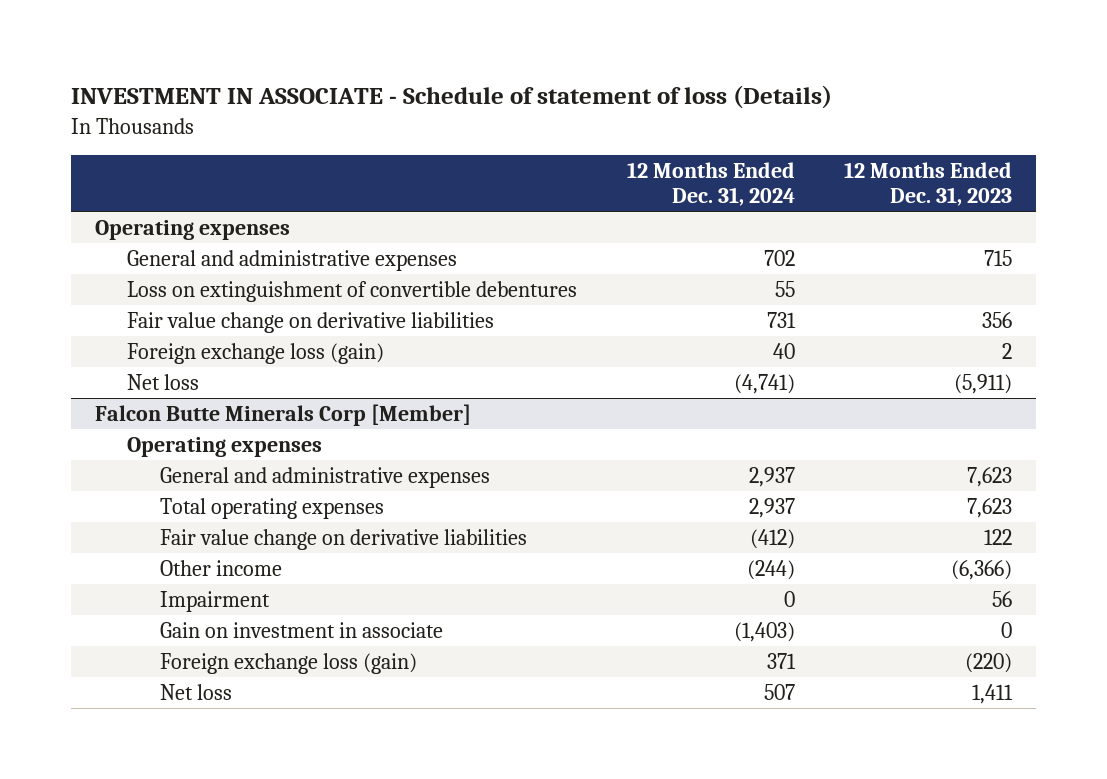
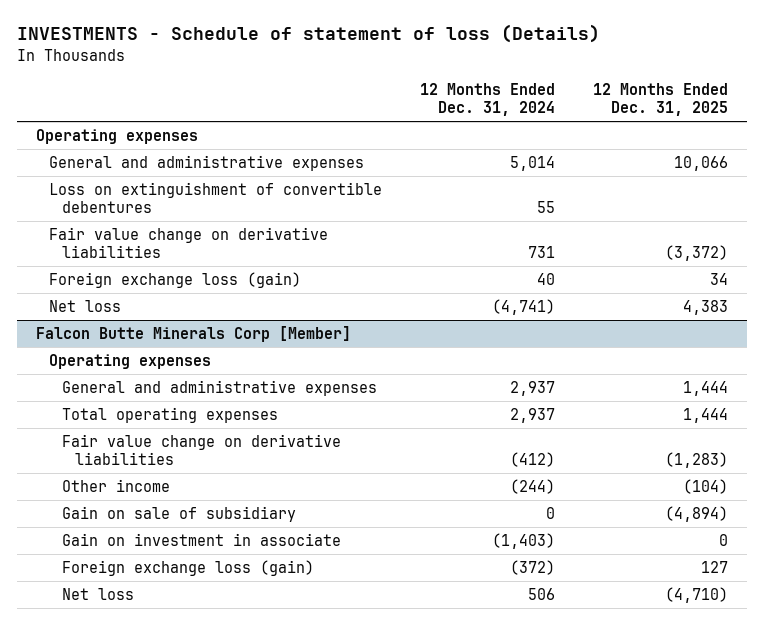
- INVESTMENT IN ASSOCIATE - Schedule of statement of loss (Details)
+ INVESTMENTS - Schedule of statement of loss (Details)
- | 12 Months Ended Dec. 31, 2024 | 12 Months Ended Dec. 31, 2023
+ | 12 Months Ended Dec. 31, 2024 | 12 Months Ended Dec. 31, 2025
- General and administrative expenses | 702 | 715
+ General and administrative expenses | 5,014 | 10,066
@ Falcon Butte Minerals Corp [Member]
- Impairment | 0 | 56
+ Gain on sale of subsidiary | 0 | (4,894)
- Foreign exchange loss (gain) | 371 | (220)
- Net loss | 507 | 1,411
+ Foreign exchange loss (gain) | (372) | 127
+ Net loss | 506 | (4,710)

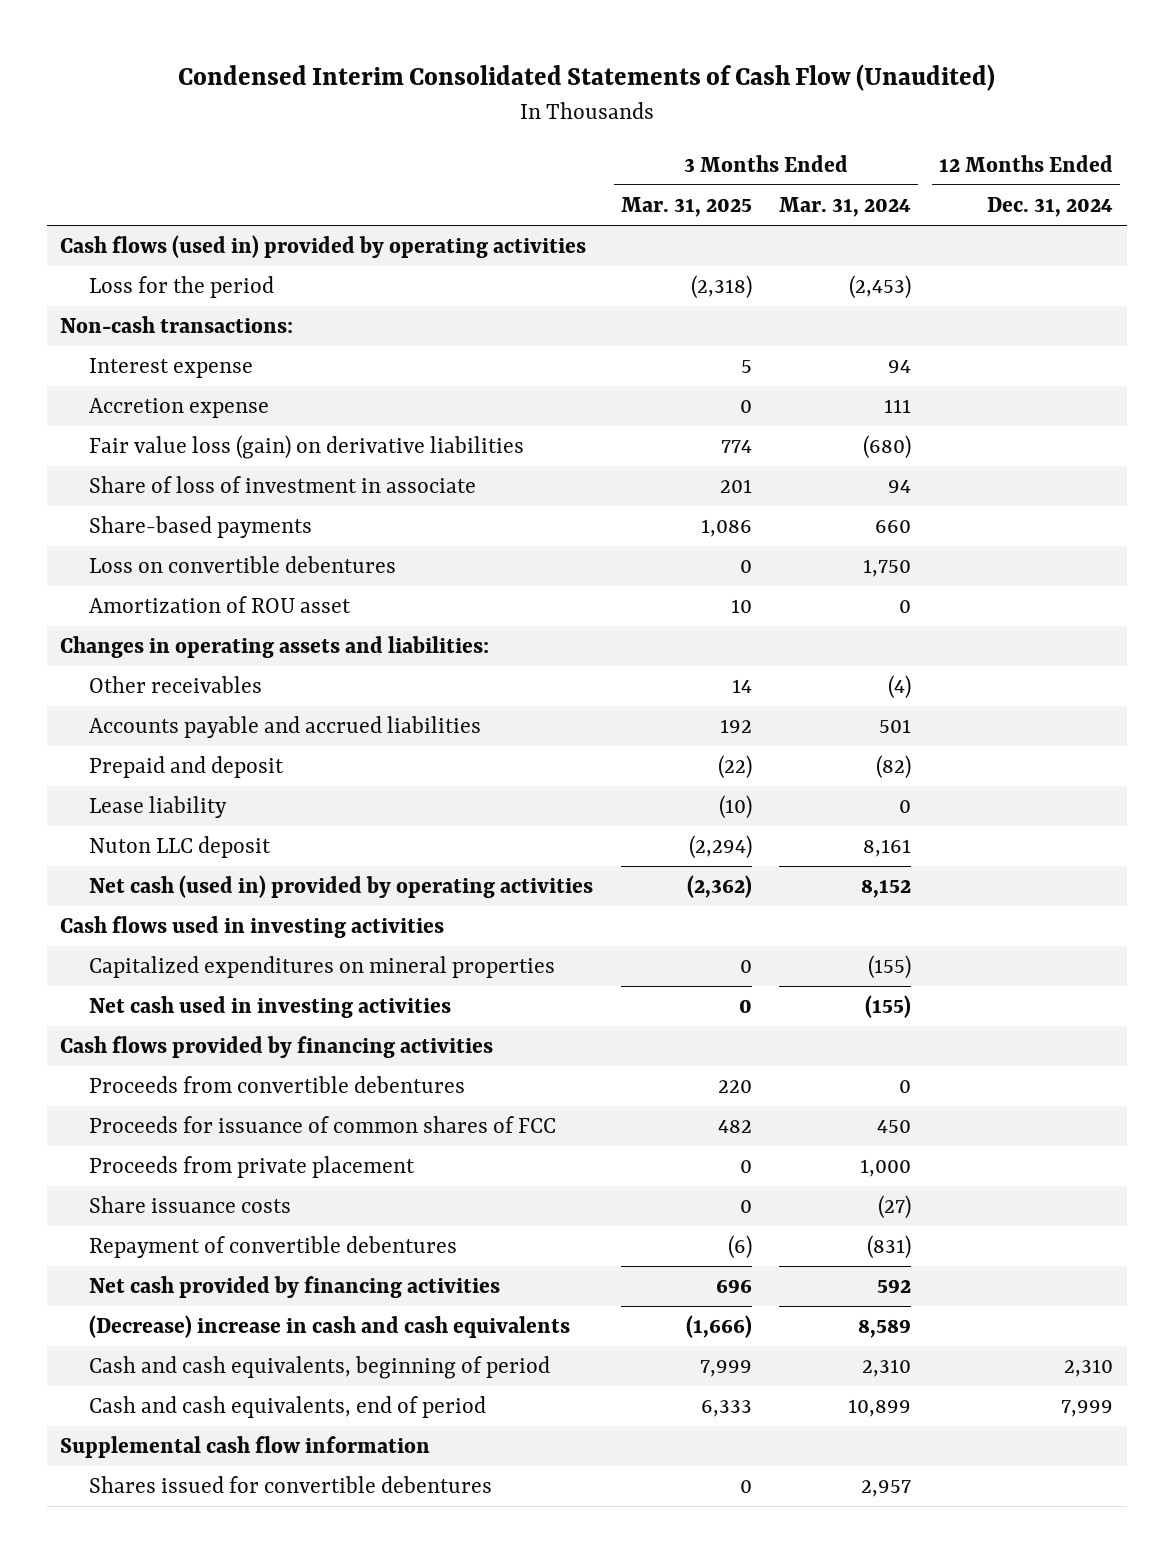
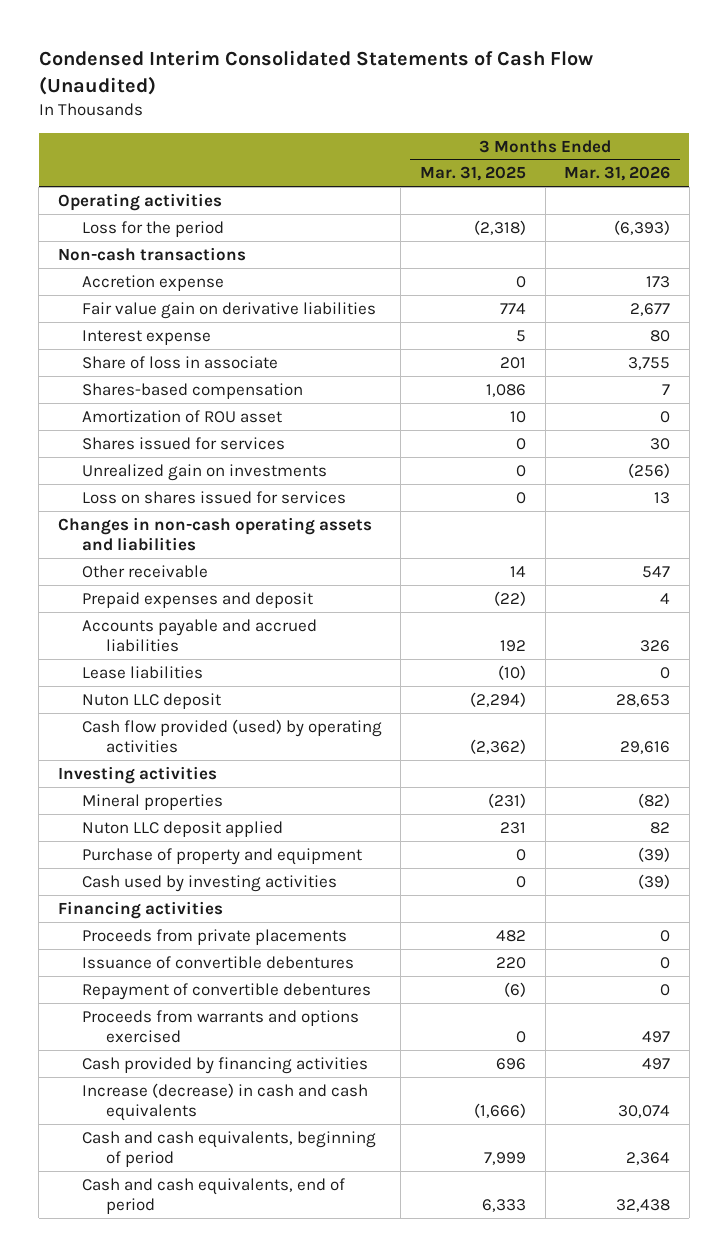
- | 3 Months Ended Mar. 31, 2025 | 3 Months Ended Mar. 31, 2024 | 12 Months Ended Dec. 31, 2024
+ | 3 Months Ended Mar. 31, 2025 | 3 Months Ended Mar. 31, 2026
- Cash flows (used in) provided by operating activities
+ Operating activities
- Non-cash transactions:
+ Non-cash transactions
- Fair value loss (gain) on derivative liabilities | 774 | (680) |
- Share of loss of investment in associate | 201 | 94 |
- Share-based payments | 1,086 | 660 |
- Loss on convertible debentures | 0 | 1,750 |
+ Fair value gain on derivative liabilities | 774 | 2,677
moved down: Interest expense | 5 | 80
+ Share of loss in associate | 201 | 3,755
+ Shares-based compensation | 1,086 | 7
- Changes in operating assets and liabilities:
- Other receivables | 14 | (4) |
+ Shares issued for services | 0 | 30
+ Unrealized gain on investments | 0 | (256)
+ Loss on shares issued for services | 0 | 13
+ Changes in non-cash operating assets and liabilities
+ Other receivable | 14 | 547
+ Prepaid expenses and deposit | (22) | 4
- Prepaid and deposit | (22) | (82) |
- Lease liability | (10) | 0 |
+ Lease liabilities | (10) | 0
- Net cash (used in) provided by operating activities | (2,362) | 8,152 |
- Cash flows used in investing activities
- Capitalized expenditures on mineral properties | 0 | (155) |
- Net cash used in investing activities | 0 | (155) |
- Cash flows provided by financing activities
- Proceeds from convertible debentures | 220 | 0 |
- Proceeds for issuance of common shares of FCC | 482 | 450 |
- Proceeds from private placement | 0 | 1,000 |
- Share issuance costs | 0 | (27) |
+ Cash flow provided (used) by operating activities | (2,362) | 29,616
+ Investing activities
+ Mineral properties | (231) | (82)
+ Nuton LLC deposit applied | 231 | 82
+ Purchase of property and equipment | 0 | (39)
+ Cash used by investing activities | 0 | (39)
+ Financing activities
+ Proceeds from private placements | 482 | 0
+ Issuance of convertible debentures | 220 | 0
- Net cash provided by financing activities | 696 | 592 |
- (Decrease) increase in cash and cash equivalents | (1,666) | 8,589 |
+ Proceeds from warrants and options exercised | 0 | 497
+ Cash provided by financing activities | 696 | 497
+ Increase (decrease) in cash and cash equivalents | (1,666) | 30,074
- Supplemental cash flow information
- Shares issued for convertible debentures | 0 | 2,957 |

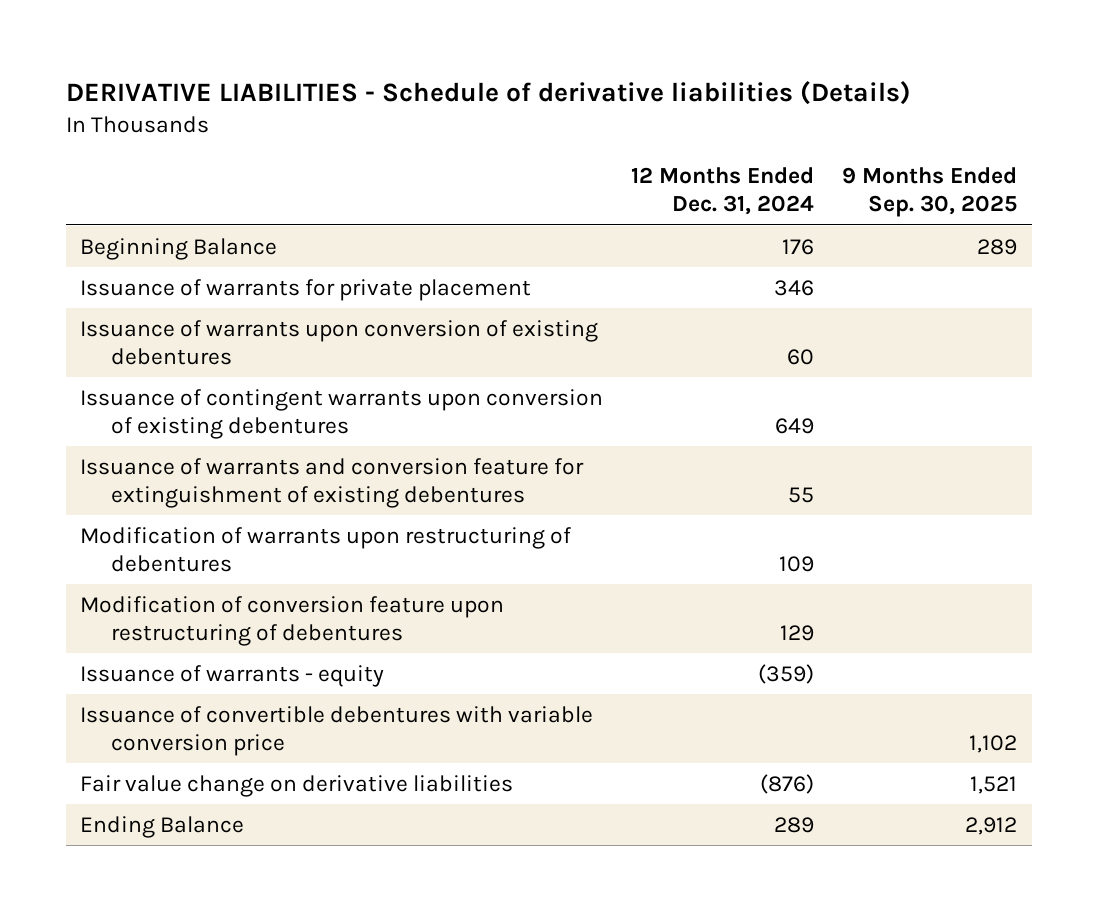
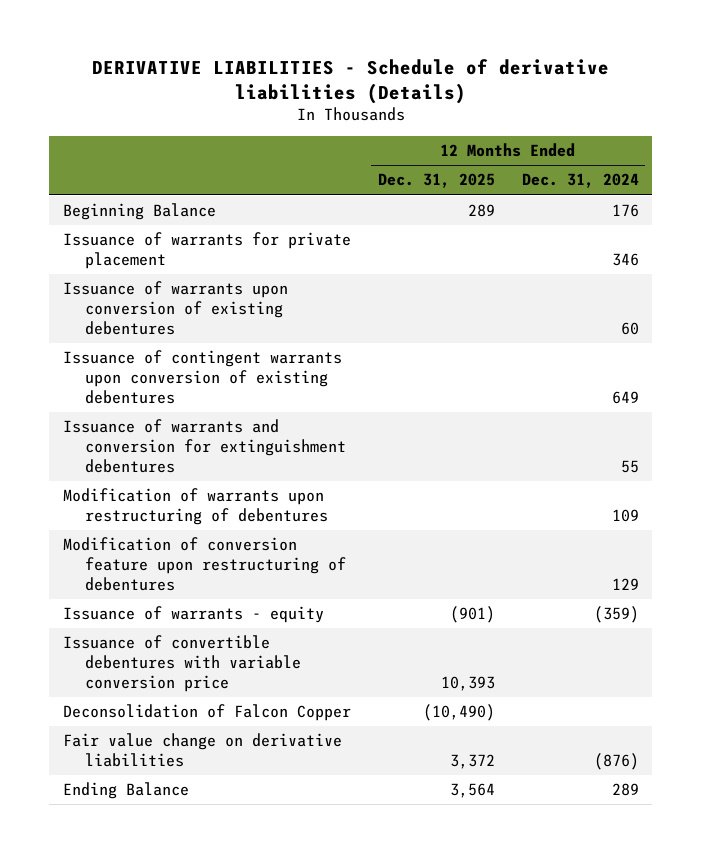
- | 12 Months Ended Dec. 31, 2024 | 9 Months Ended Sep. 30, 2025
+ | 12 Months Ended Dec. 31, 2025 | 12 Months Ended Dec. 31, 2024
- Issuance of warrants and conversion feature for extinguishment of existing debentures | 55 |
+ Issuance of warrants and conversion for extinguishment debentures | | 55
+ Deconsolidation of Falcon Copper | (10,490) |

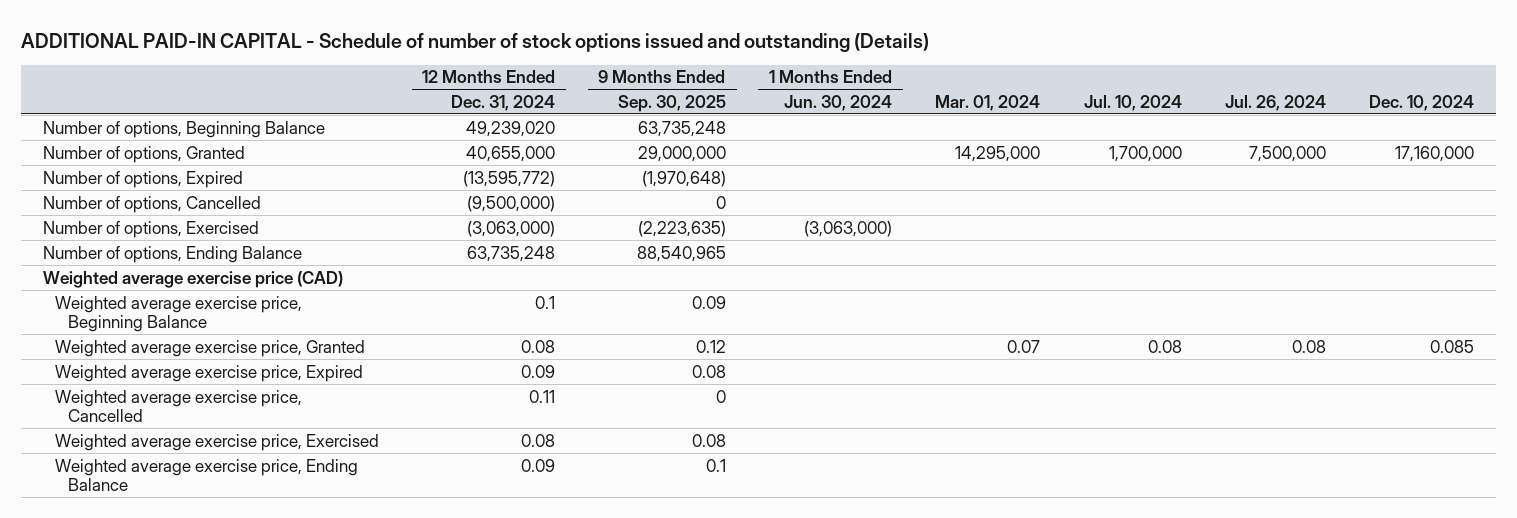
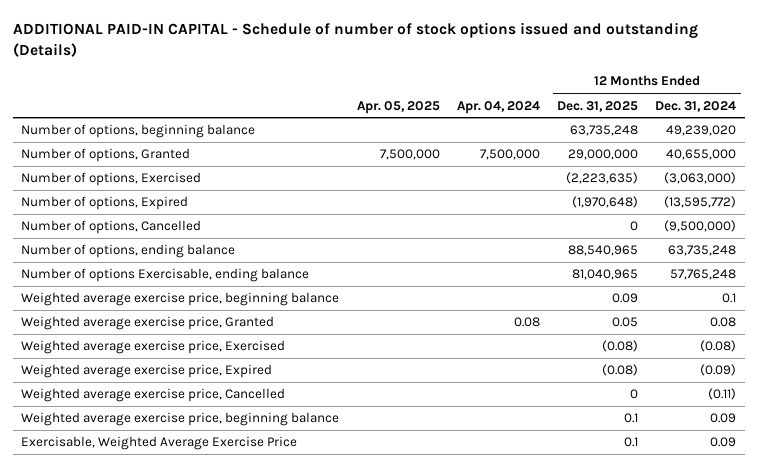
- | 12 Months Ended Dec. 31, 2024 | 9 Months Ended Sep. 30, 2025 | 1 Months Ended Jun. 30, 2024 | Mar. 01, 2024 | Jul. 10, 2024 | Jul. 26, 2024 | Dec. 10, 2024
+ | Apr. 05, 2025 | Apr. 04, 2024 | 12 Months Ended Dec. 31, 2025 | 12 Months Ended Dec. 31, 2024
- Number of options, Beginning Balance | 49,239,020 | 63,735,248 | | | | |
+ Number of options, beginning balance | | | 63,735,248 | 49,239,020
moved up: Number of options, Exercised | | | (2,223,635) | (3,063,000)
- Number of options, Ending Balance | 63,735,248 | 88,540,965 | | | | |
- Weighted average exercise price (CAD)
- Weighted average exercise price, Beginning Balance | 0.1 | 0.09 | | | | |
+ Number of options, ending balance | | | 88,540,965 | 63,735,248
+ Number of options Exercisable, ending balance | | | 81,040,965 | 57,765,248
+ Weighted average exercise price, beginning balance | | | 0.09 | 0.1
- Weighted average exercise price, Expired | 0.09 | 0.08 | | | | |
- Weighted average exercise price, Cancelled | 0.11 | 0 | | | | |
- Weighted average exercise price, Exercised | 0.08 | 0.08 | | | | |
- Weighted average exercise price, Ending Balance | 0.09 | 0.1 | | | | |
+ Weighted average exercise price, Exercised | | | (0.08) | (0.08)
+ Weighted average exercise price, Expired | | | (0.08) | (0.09)
+ Weighted average exercise price, Cancelled | | | 0 | (0.11)
+ Weighted average exercise price, beginning balance | | | 0.1 | 0.09
+ Exercisable, Weighted Average Exercise Price | | | 0.1 | 0.09

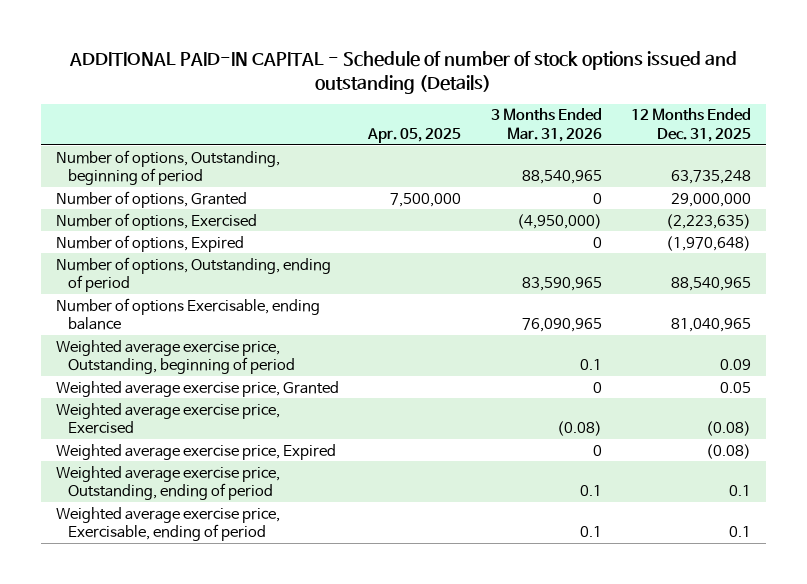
- | Apr. 05, 2025 | Apr. 04, 2024 | 12 Months Ended Dec. 31, 2025 | 12 Months Ended Dec. 31, 2024
+ | Apr. 05, 2025 | 3 Months Ended Mar. 31, 2026 | 12 Months Ended Dec. 31, 2025
- Number of options, beginning balance | | | 63,735,248 | 49,239,020
+ Number of options, Outstanding, beginning of period | | 88,540,965 | 63,735,248
- Number of options, Cancelled | | | 0 | (9,500,000)
- Number of options, ending balance | | | 88,540,965 | 63,735,248
+ Number of options, Outstanding, ending of period | | 83,590,965 | 88,540,965
- Weighted average exercise price, beginning balance | | | 0.09 | 0.1
+ Weighted average exercise price, Outstanding, beginning of period | | 0.1 | 0.09
- Weighted average exercise price, Cancelled | | | 0 | (0.11)
- Weighted average exercise price, beginning balance | | | 0.1 | 0.09
- Exercisable, Weighted Average Exercise Price | | | 0.1 | 0.09
+ Weighted average exercise price, Outstanding, ending of period | | 0.1 | 0.1
+ Weighted average exercise price, Exercisable, ending of period | | 0.1 | 0.1

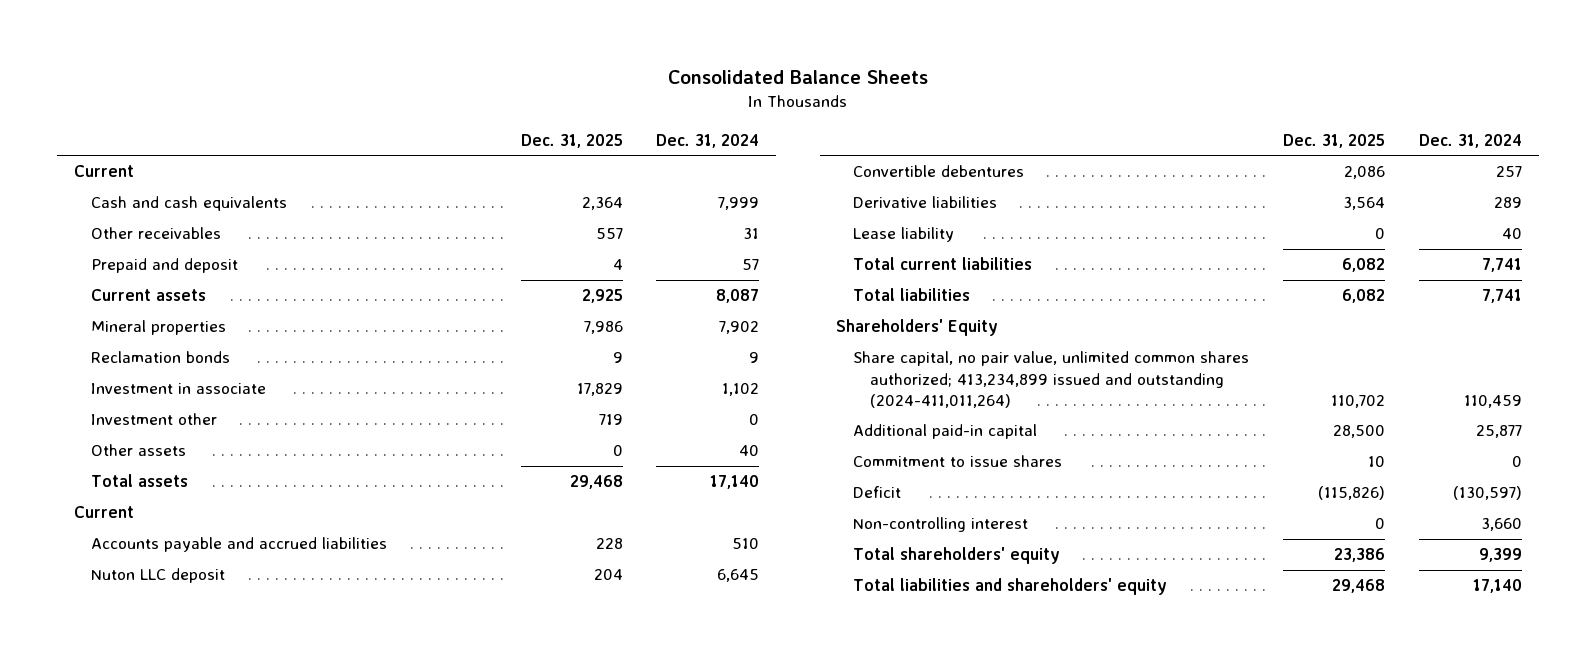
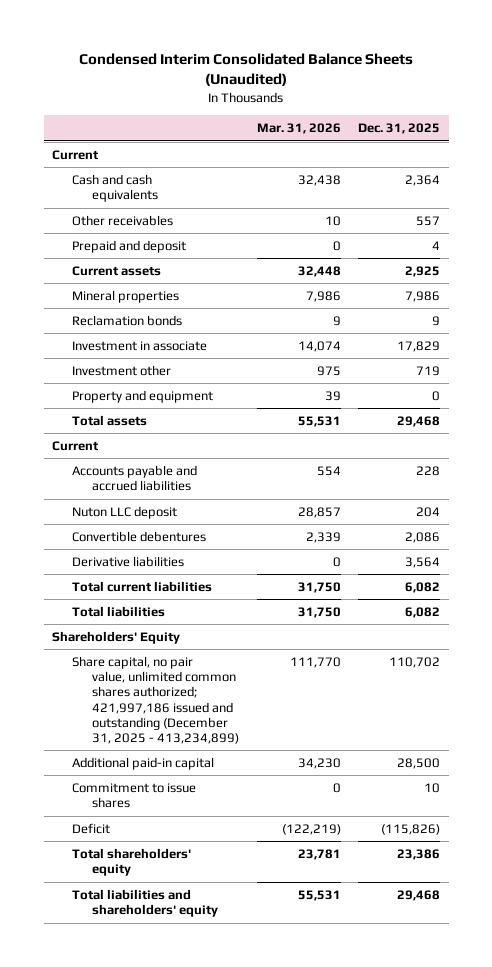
- Consolidated Balance Sheets
+ Condensed Interim Consolidated Balance Sheets (Unaudited)
- | Dec. 31, 2025 | Dec. 31, 2024
+ | Mar. 31, 2026 | Dec. 31, 2025
- Other assets | 0 | 40
+ Property and equipment | 39 | 0
- Lease liability | 0 | 40
- Share capital, no pair value, unlimited common shares authorized; 413,234,899 issued and outstanding (2024-411,011,264) | 110,702 | 110,459
+ Share capital, no pair value, unlimited common shares authorized; 421,997,186 issued and outstanding (December 31, 2025 - 413,234,899) | 111,770 | 110,702
- Non-controlling interest | 0 | 3,660

